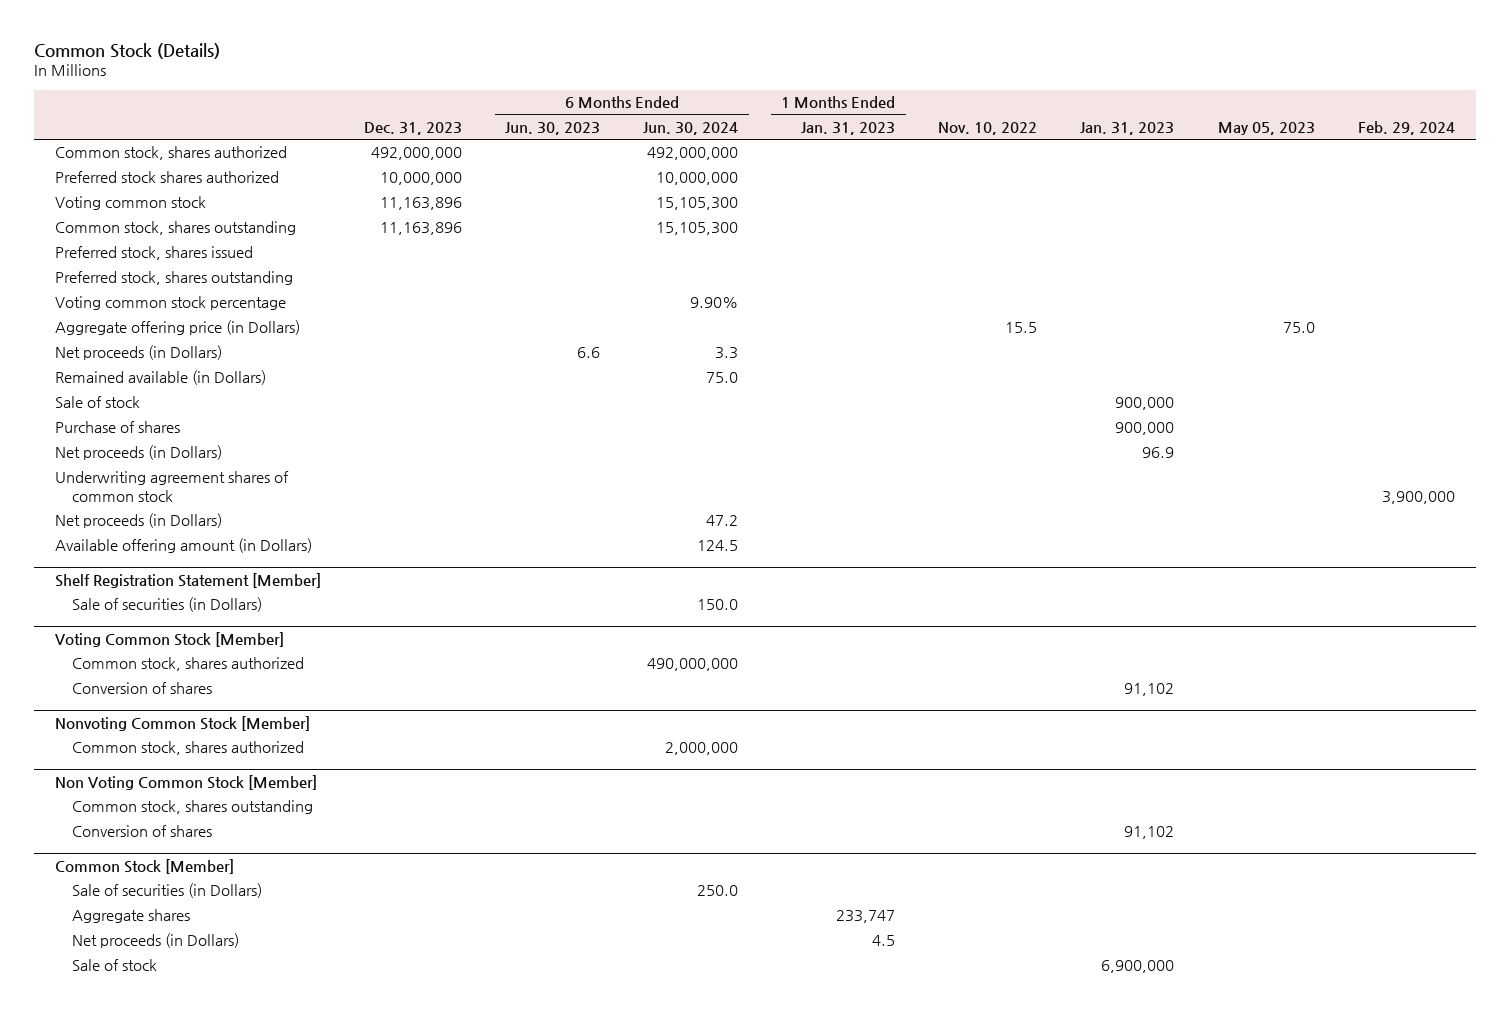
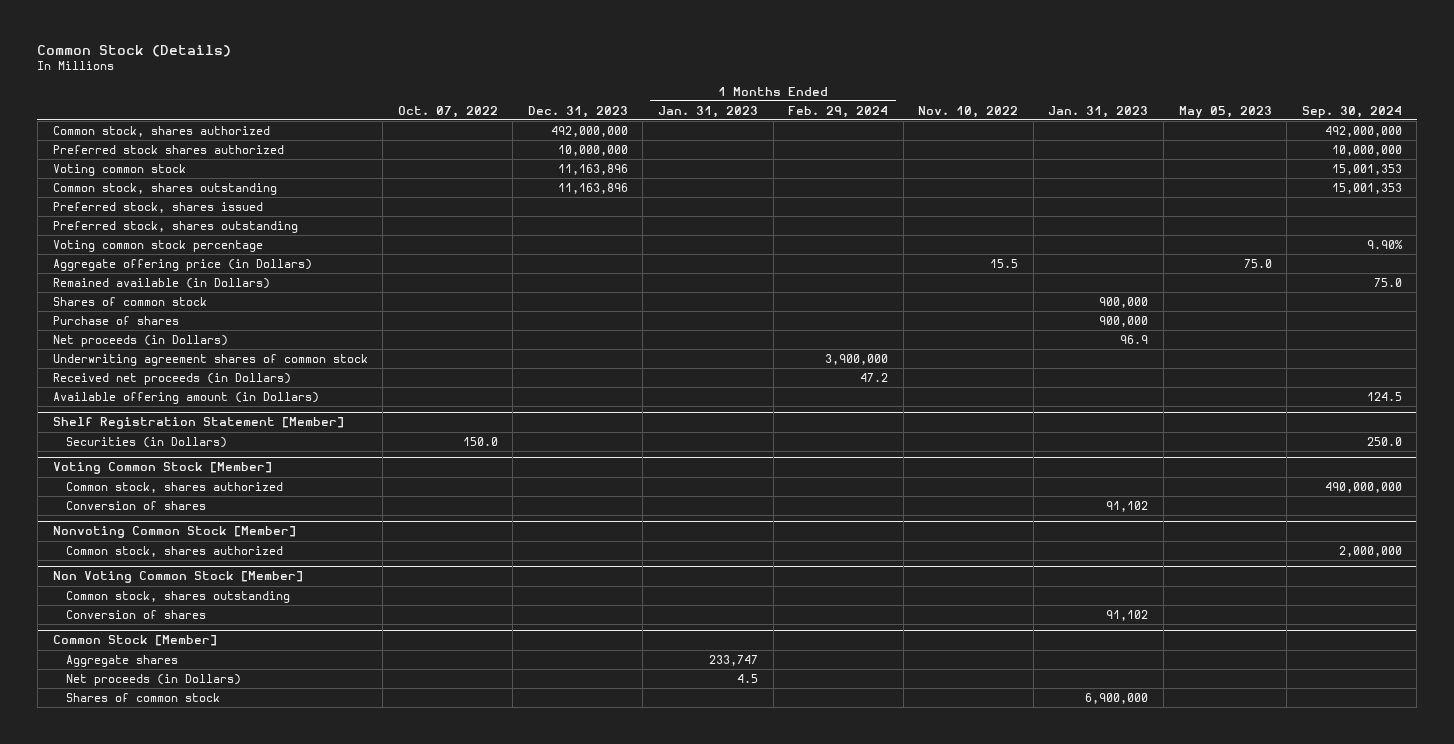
- | Dec. 31, 2023 | 6 Months Ended Jun. 30, 2023 | 6 Months Ended Jun. 30, 2024 | 1 Months Ended Jan. 31, 2023 | Nov. 10, 2022 | Jan. 31, 2023 | May 05, 2023 | Feb. 29, 2024
+ | Oct. 07, 2022 | Dec. 31, 2023 | 1 Months Ended Jan. 31, 2023 | 1 Months Ended Feb. 29, 2024 | Nov. 10, 2022 | Jan. 31, 2023 | May 05, 2023 | Sep. 30, 2024
- Net proceeds (in Dollars) | | 6.6 | 3.3 | | | | |
- Sale of stock | | | | | | 900,000 | |
+ Shares of common stock | | | | | | 900,000 | |
- Net proceeds (in Dollars) | | | 47.2 | | | | |
+ Received net proceeds (in Dollars) | | | | 47.2 | | | |
@ Shelf Registration Statement [Member]
- Sale of securities (in Dollars) | | | 150.0 | | | | |
+ Securities (in Dollars) | 150.0 | | | | | | | 250.0
@ Common Stock [Member]
- Sale of securities (in Dollars) | | | 250.0 | | | | |
- Sale of stock | | | | | | 6,900,000 | |
+ Shares of common stock | | | | | | 6,900,000 | |

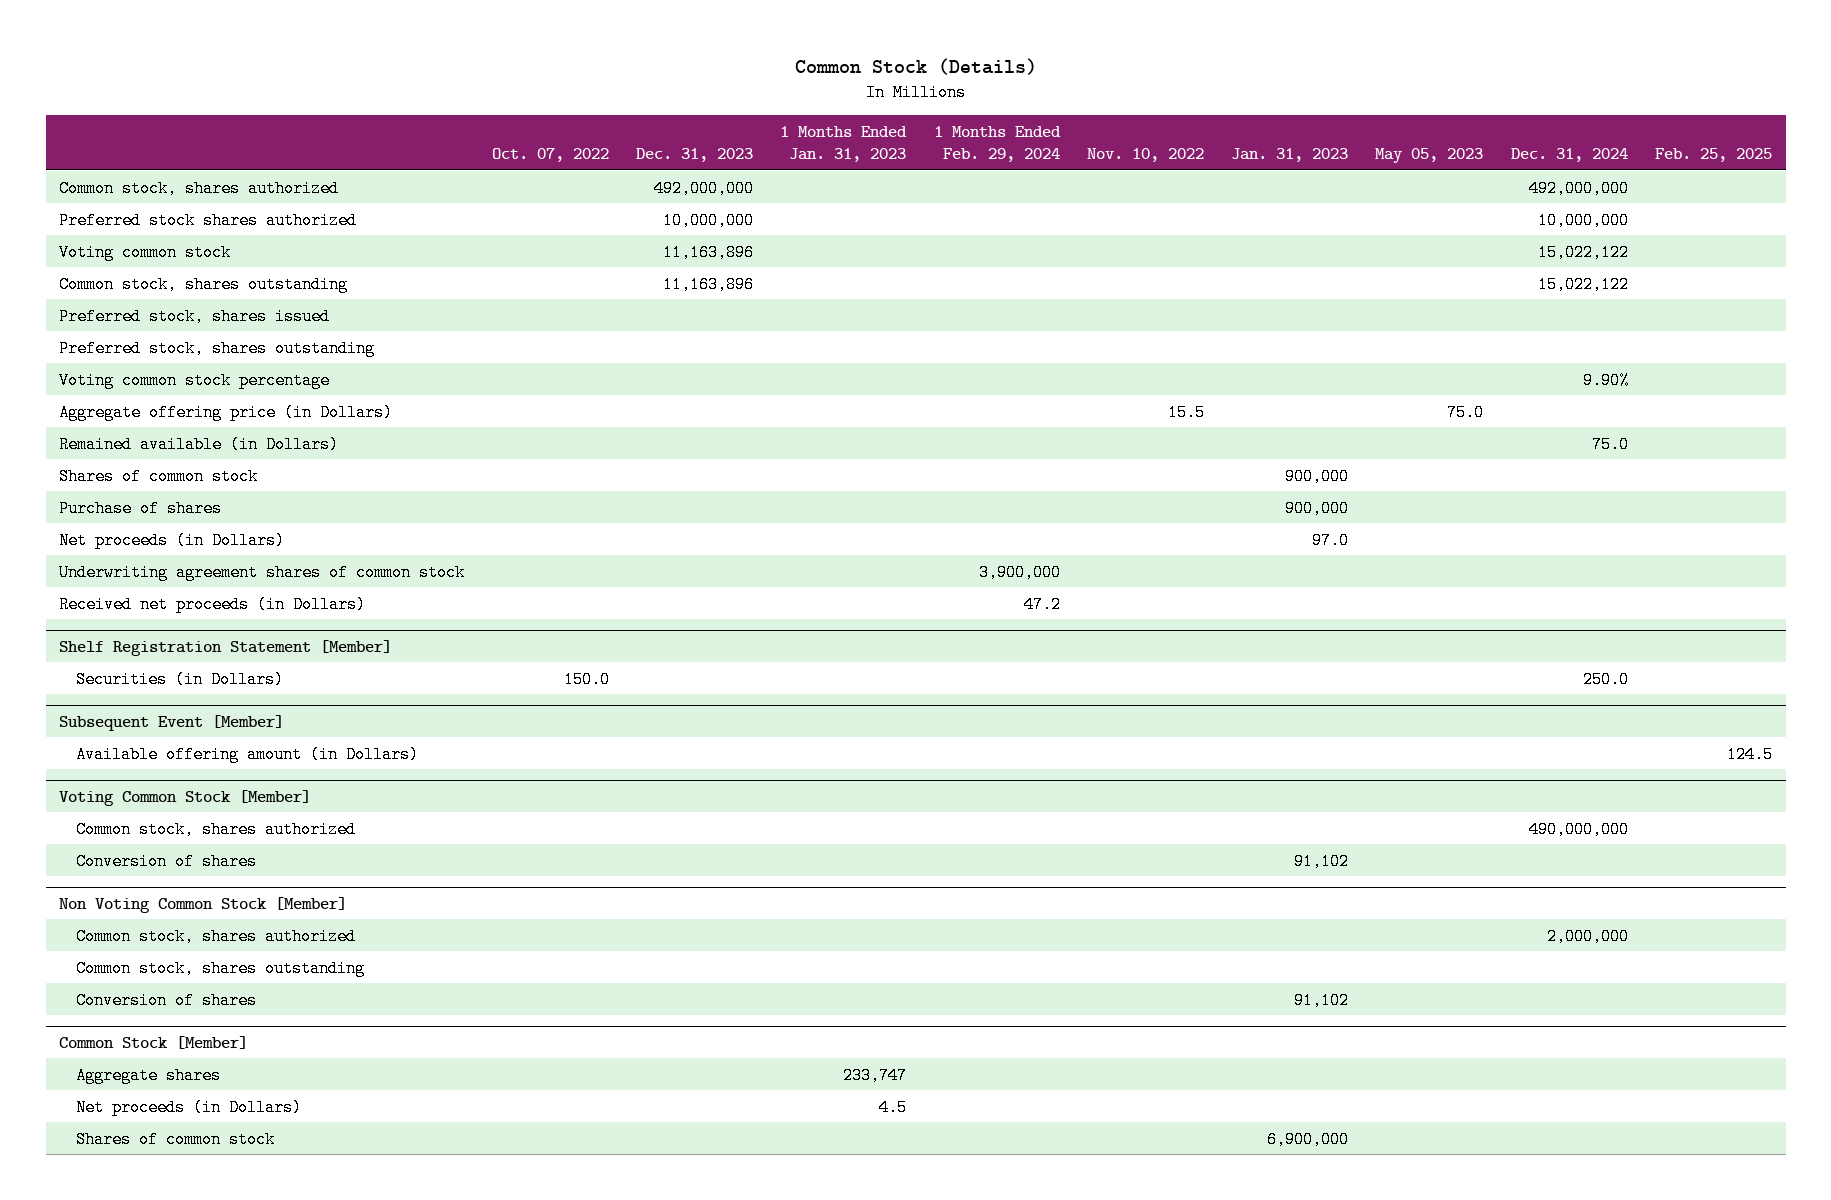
- | Oct. 07, 2022 | Dec. 31, 2023 | 1 Months Ended Jan. 31, 2023 | 1 Months Ended Feb. 29, 2024 | Nov. 10, 2022 | Jan. 31, 2023 | May 05, 2023 | Sep. 30, 2024
+ | Oct. 07, 2022 | Dec. 31, 2023 | 1 Months Ended Jan. 31, 2023 | 1 Months Ended Feb. 29, 2024 | Nov. 10, 2022 | Jan. 31, 2023 | May 05, 2023 | Dec. 31, 2024 | Feb. 25, 2025
- Net proceeds (in Dollars) | | | | | | 96.9 | |
+ Net proceeds (in Dollars) | | | | | | 97.0 | | |
- Available offering amount (in Dollars) | | | | | | | | 124.5
+ Subsequent Event [Member]
+ Available offering amount (in Dollars) | | | | | | | | | 124.5
- Nonvoting Common Stock [Member]
- Common stock, shares authorized | | | | | | | | 2,000,000
@ Non Voting Common Stock [Member]
+ Common stock, shares authorized | | | | | | | | 2,000,000 |

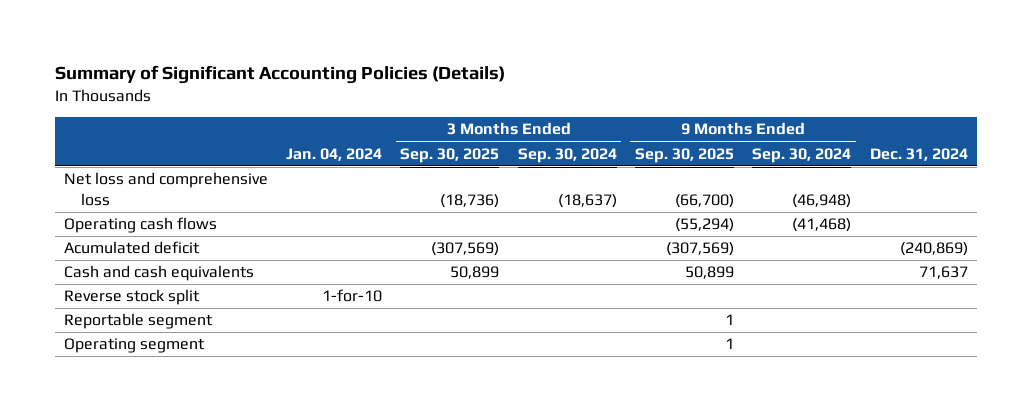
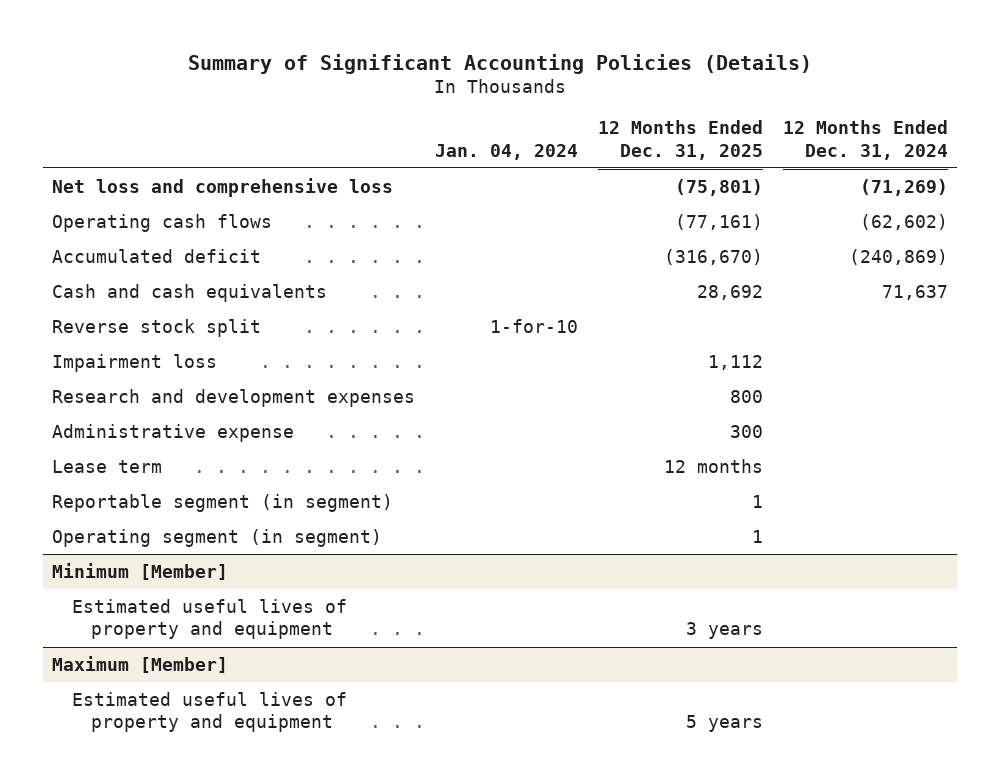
- | Jan. 04, 2024 | 3 Months Ended Sep. 30, 2025 | 3 Months Ended Sep. 30, 2024 | 9 Months Ended Sep. 30, 2025 | 9 Months Ended Sep. 30, 2024 | Dec. 31, 2024
+ | Jan. 04, 2024 | 12 Months Ended Dec. 31, 2025 | 12 Months Ended Dec. 31, 2024
- Acumulated deficit | | (307,569) | | (307,569) | | (240,869)
+ Accumulated deficit | | (316,670) | (240,869)
- Reportable segment | | | | 1 | |
- Operating segment | | | | 1 | |
+ Impairment loss | | 1,112 |
+ Research and development expenses | | 800 |
+ Administrative expense | | 300 |
+ Lease term | | 12 months |
+ Reportable segment (in segment) | | 1 |
+ Operating segment (in segment) | | 1 |
+ Minimum [Member]
+ Estimated useful lives of property and equipment | | 3 years |
+ Maximum [Member]
+ Estimated useful lives of property and equipment | | 5 years |

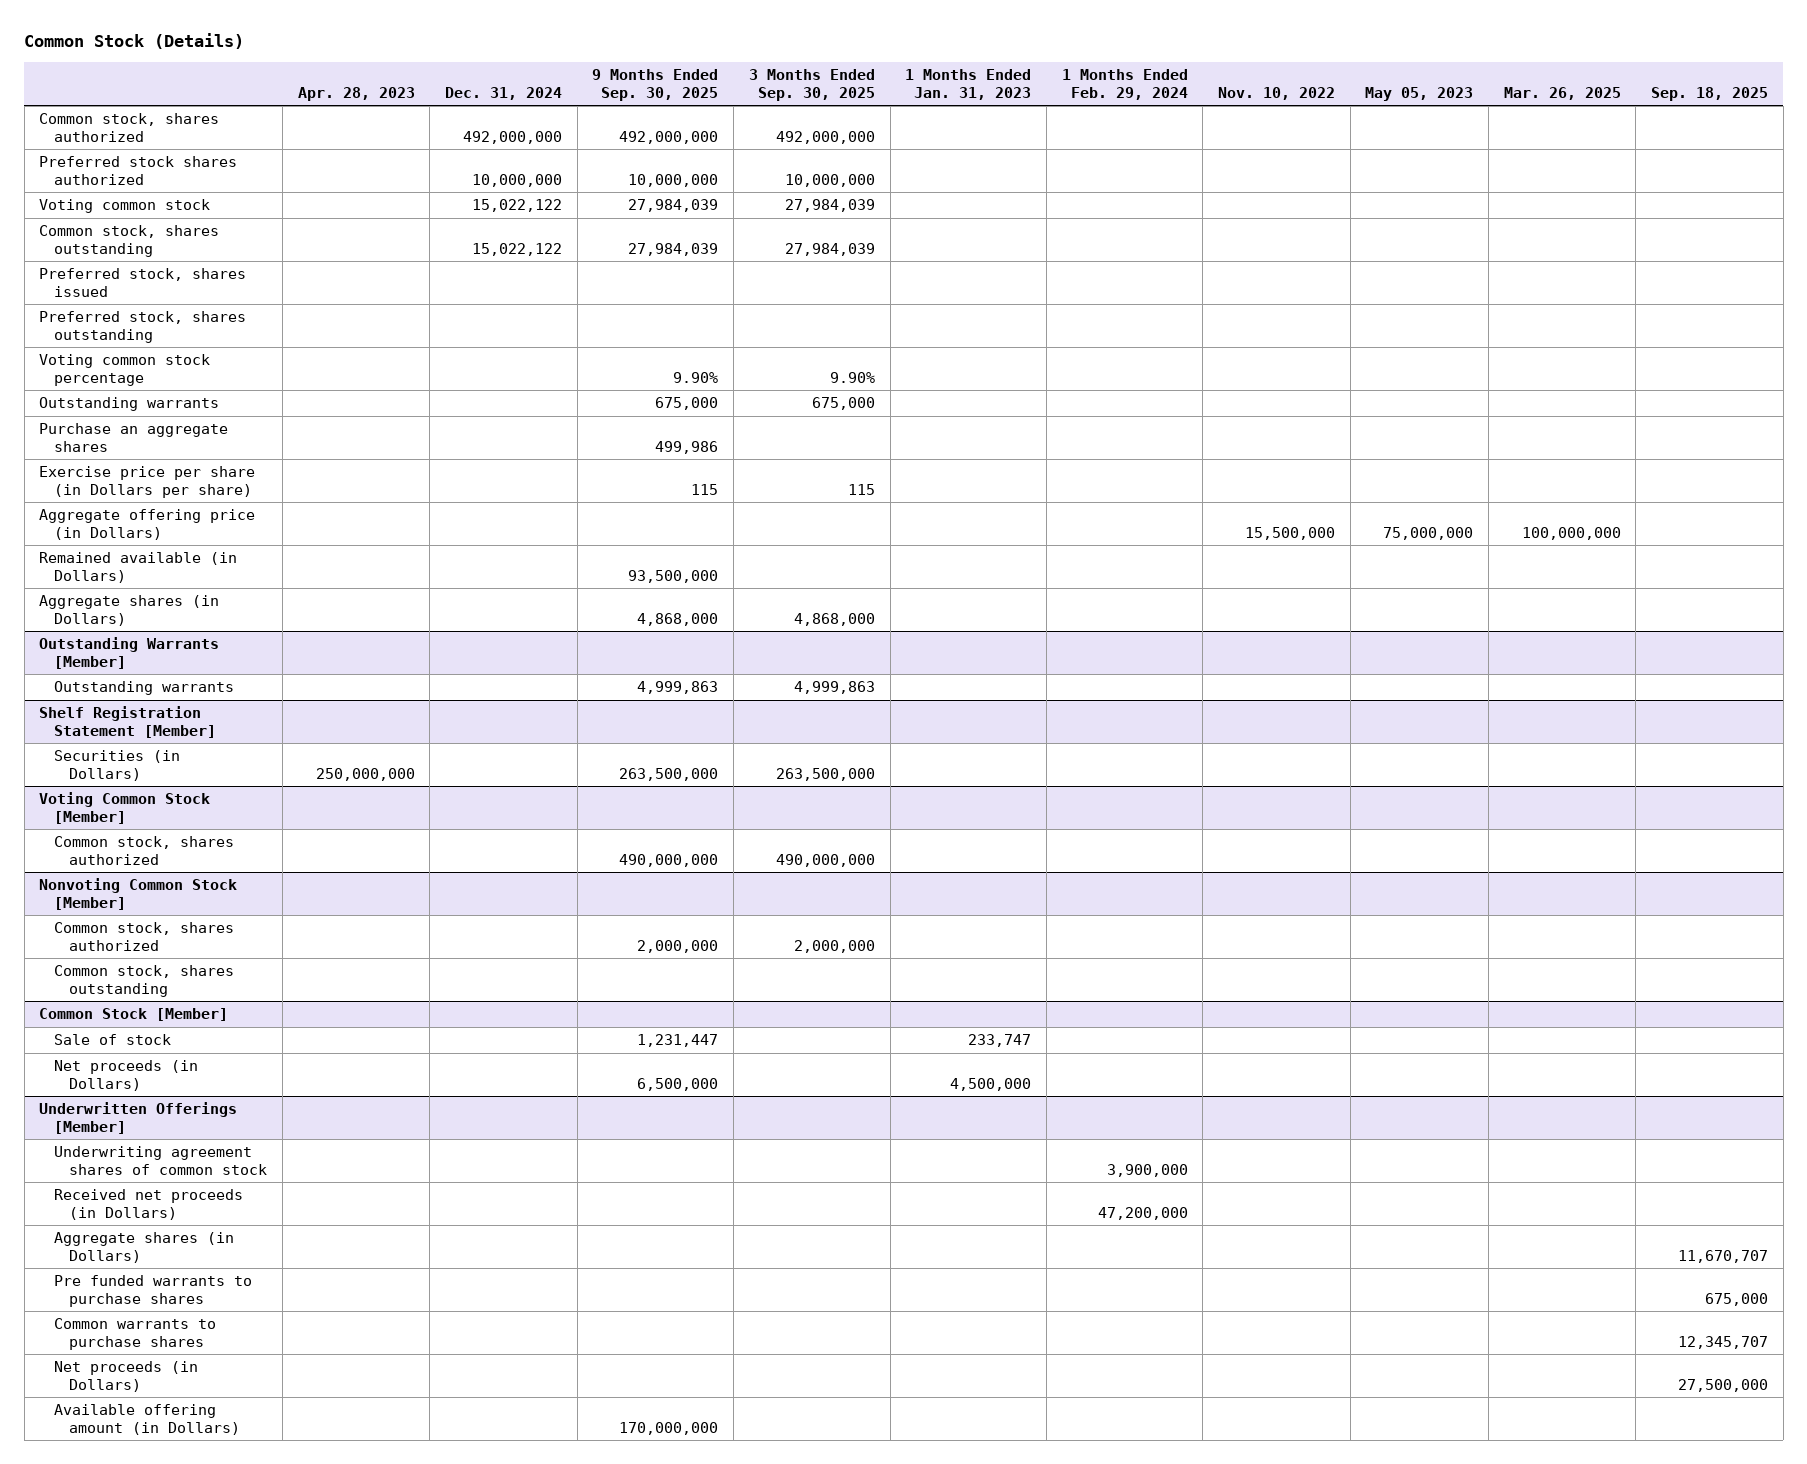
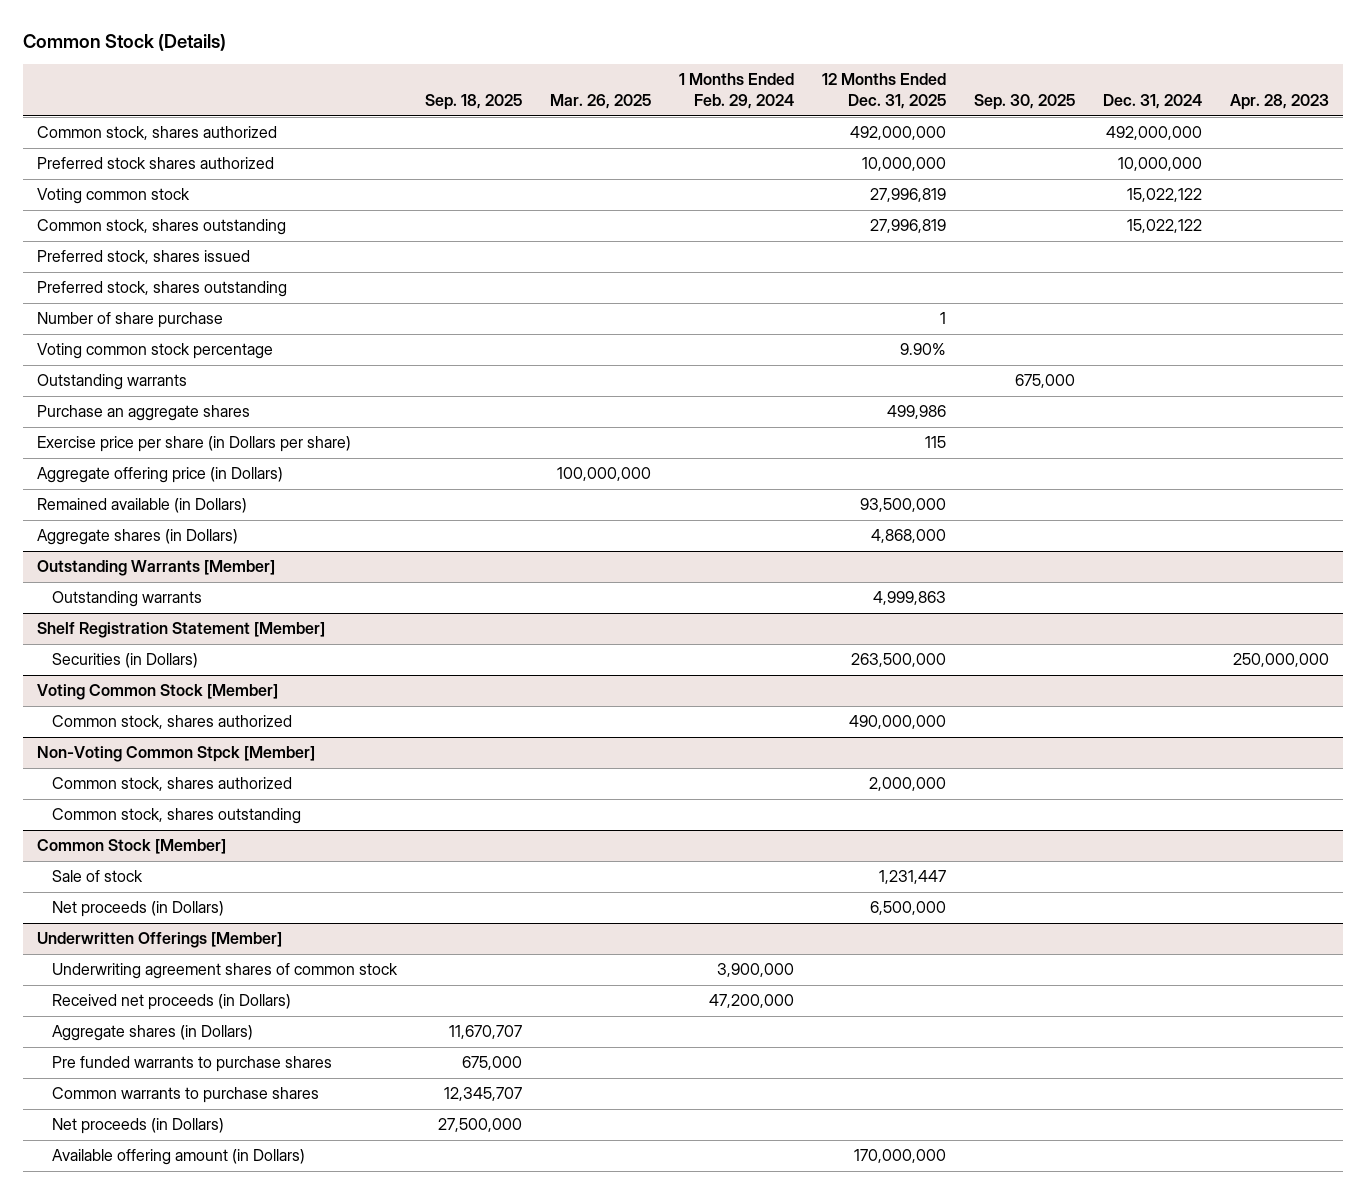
- | Apr. 28, 2023 | Dec. 31, 2024 | 9 Months Ended Sep. 30, 2025 | 3 Months Ended Sep. 30, 2025 | 1 Months Ended Jan. 31, 2023 | 1 Months Ended Feb. 29, 2024 | Nov. 10, 2022 | May 05, 2023 | Mar. 26, 2025 | Sep. 18, 2025
+ | Sep. 18, 2025 | Mar. 26, 2025 | 1 Months Ended Feb. 29, 2024 | 12 Months Ended Dec. 31, 2025 | Sep. 30, 2025 | Dec. 31, 2024 | Apr. 28, 2023
+ Number of share purchase | | | | 1 | | |
- Nonvoting Common Stock [Member]
+ Non-Voting Common Stpck [Member]

